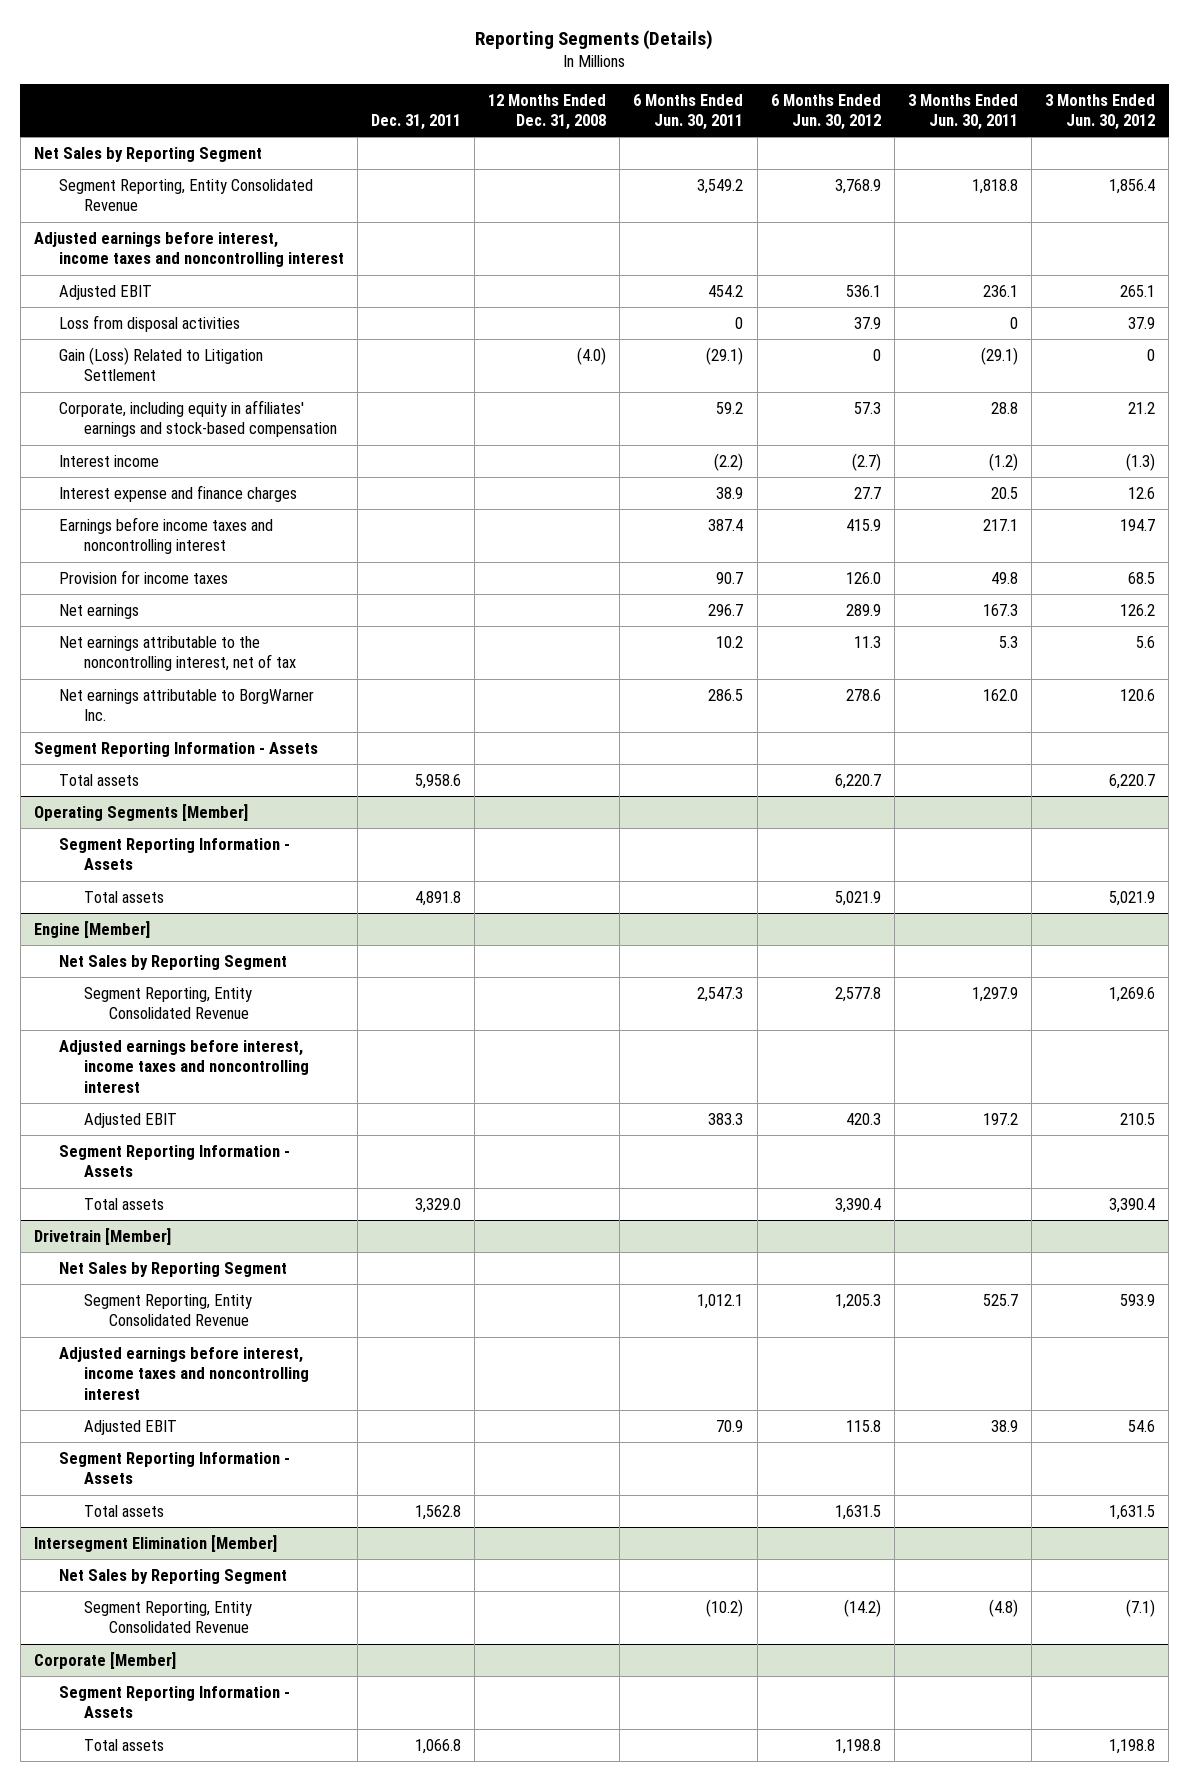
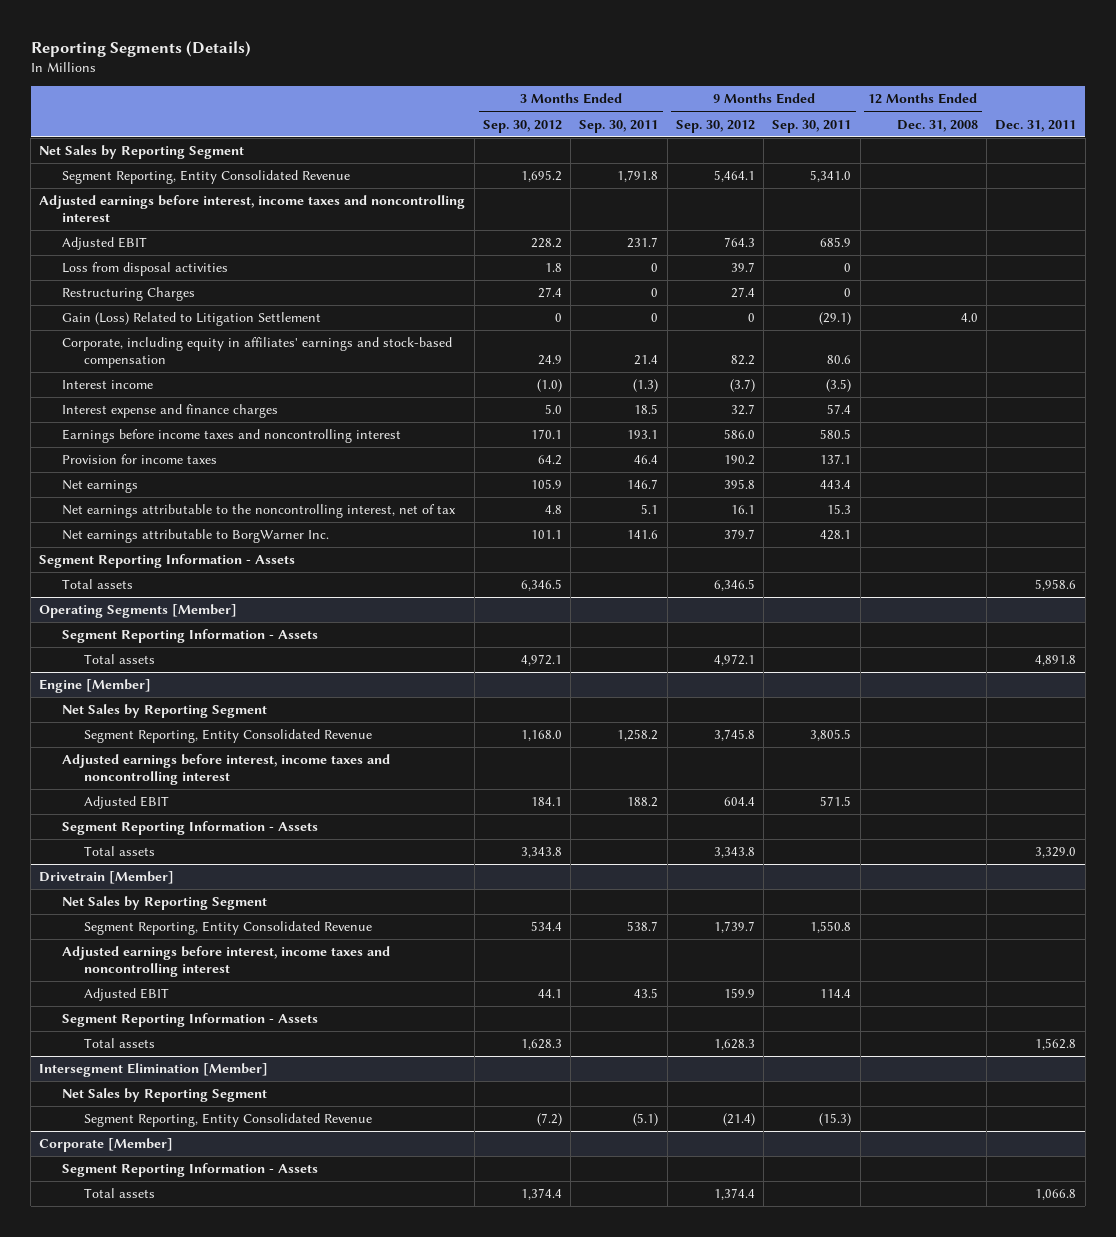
- | Dec. 31, 2011 | 12 Months Ended Dec. 31, 2008 | 6 Months Ended Jun. 30, 2011 | 6 Months Ended Jun. 30, 2012 | 3 Months Ended Jun. 30, 2011 | 3 Months Ended Jun. 30, 2012
+ | 3 Months Ended Sep. 30, 2012 | 3 Months Ended Sep. 30, 2011 | 9 Months Ended Sep. 30, 2012 | 9 Months Ended Sep. 30, 2011 | 12 Months Ended Dec. 31, 2008 | Dec. 31, 2011
- Gain (Loss) Related to Litigation Settlement | | (4.0) | (29.1) | 0 | (29.1) | 0
+ Restructuring Charges | 27.4 | 0 | 27.4 | 0 | |
+ Gain (Loss) Related to Litigation Settlement | 0 | 0 | 0 | (29.1) | 4.0 |

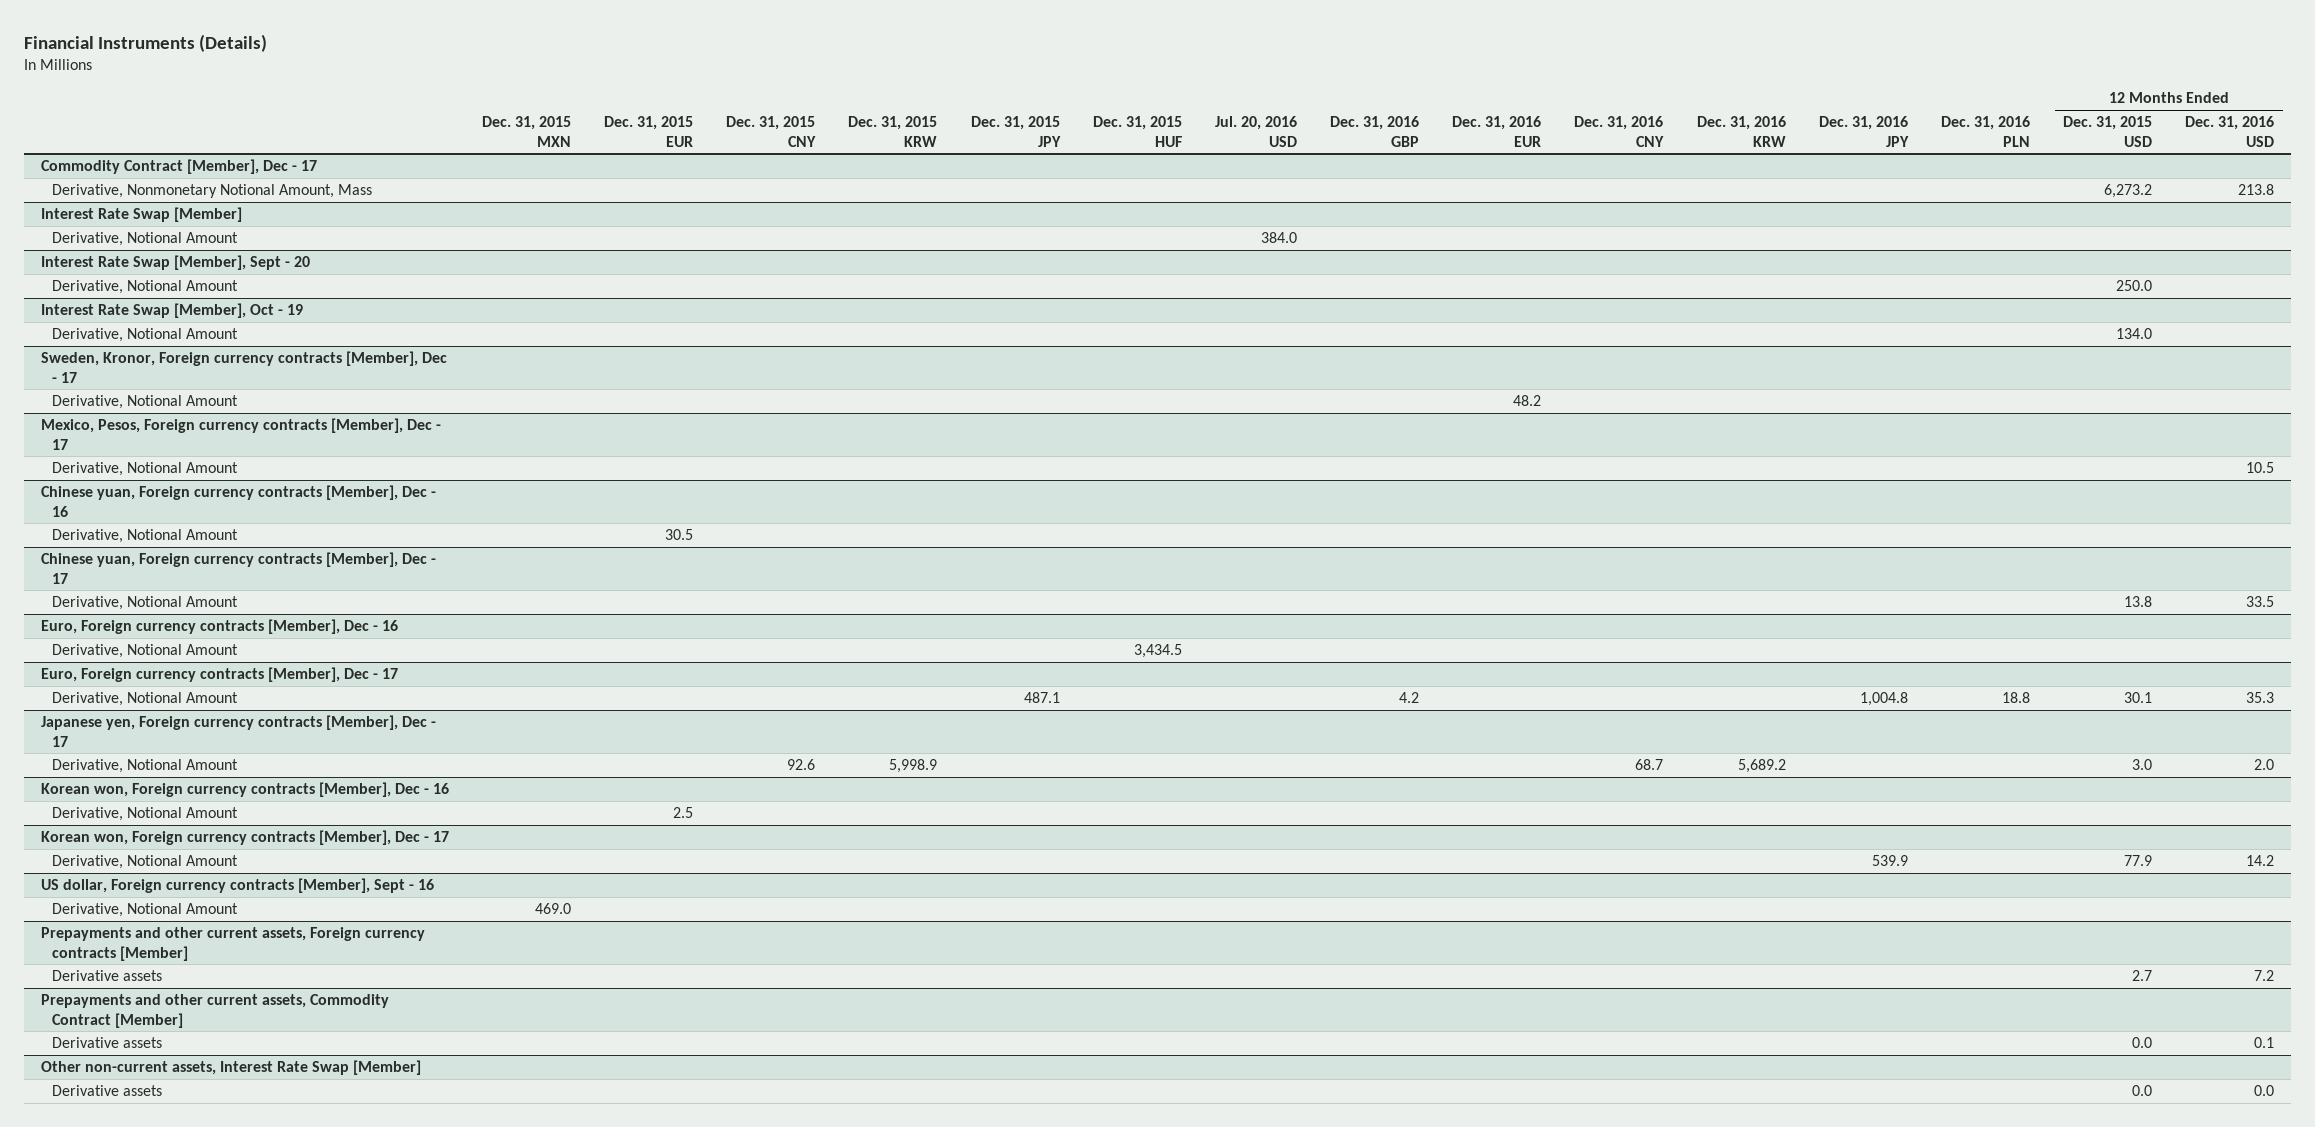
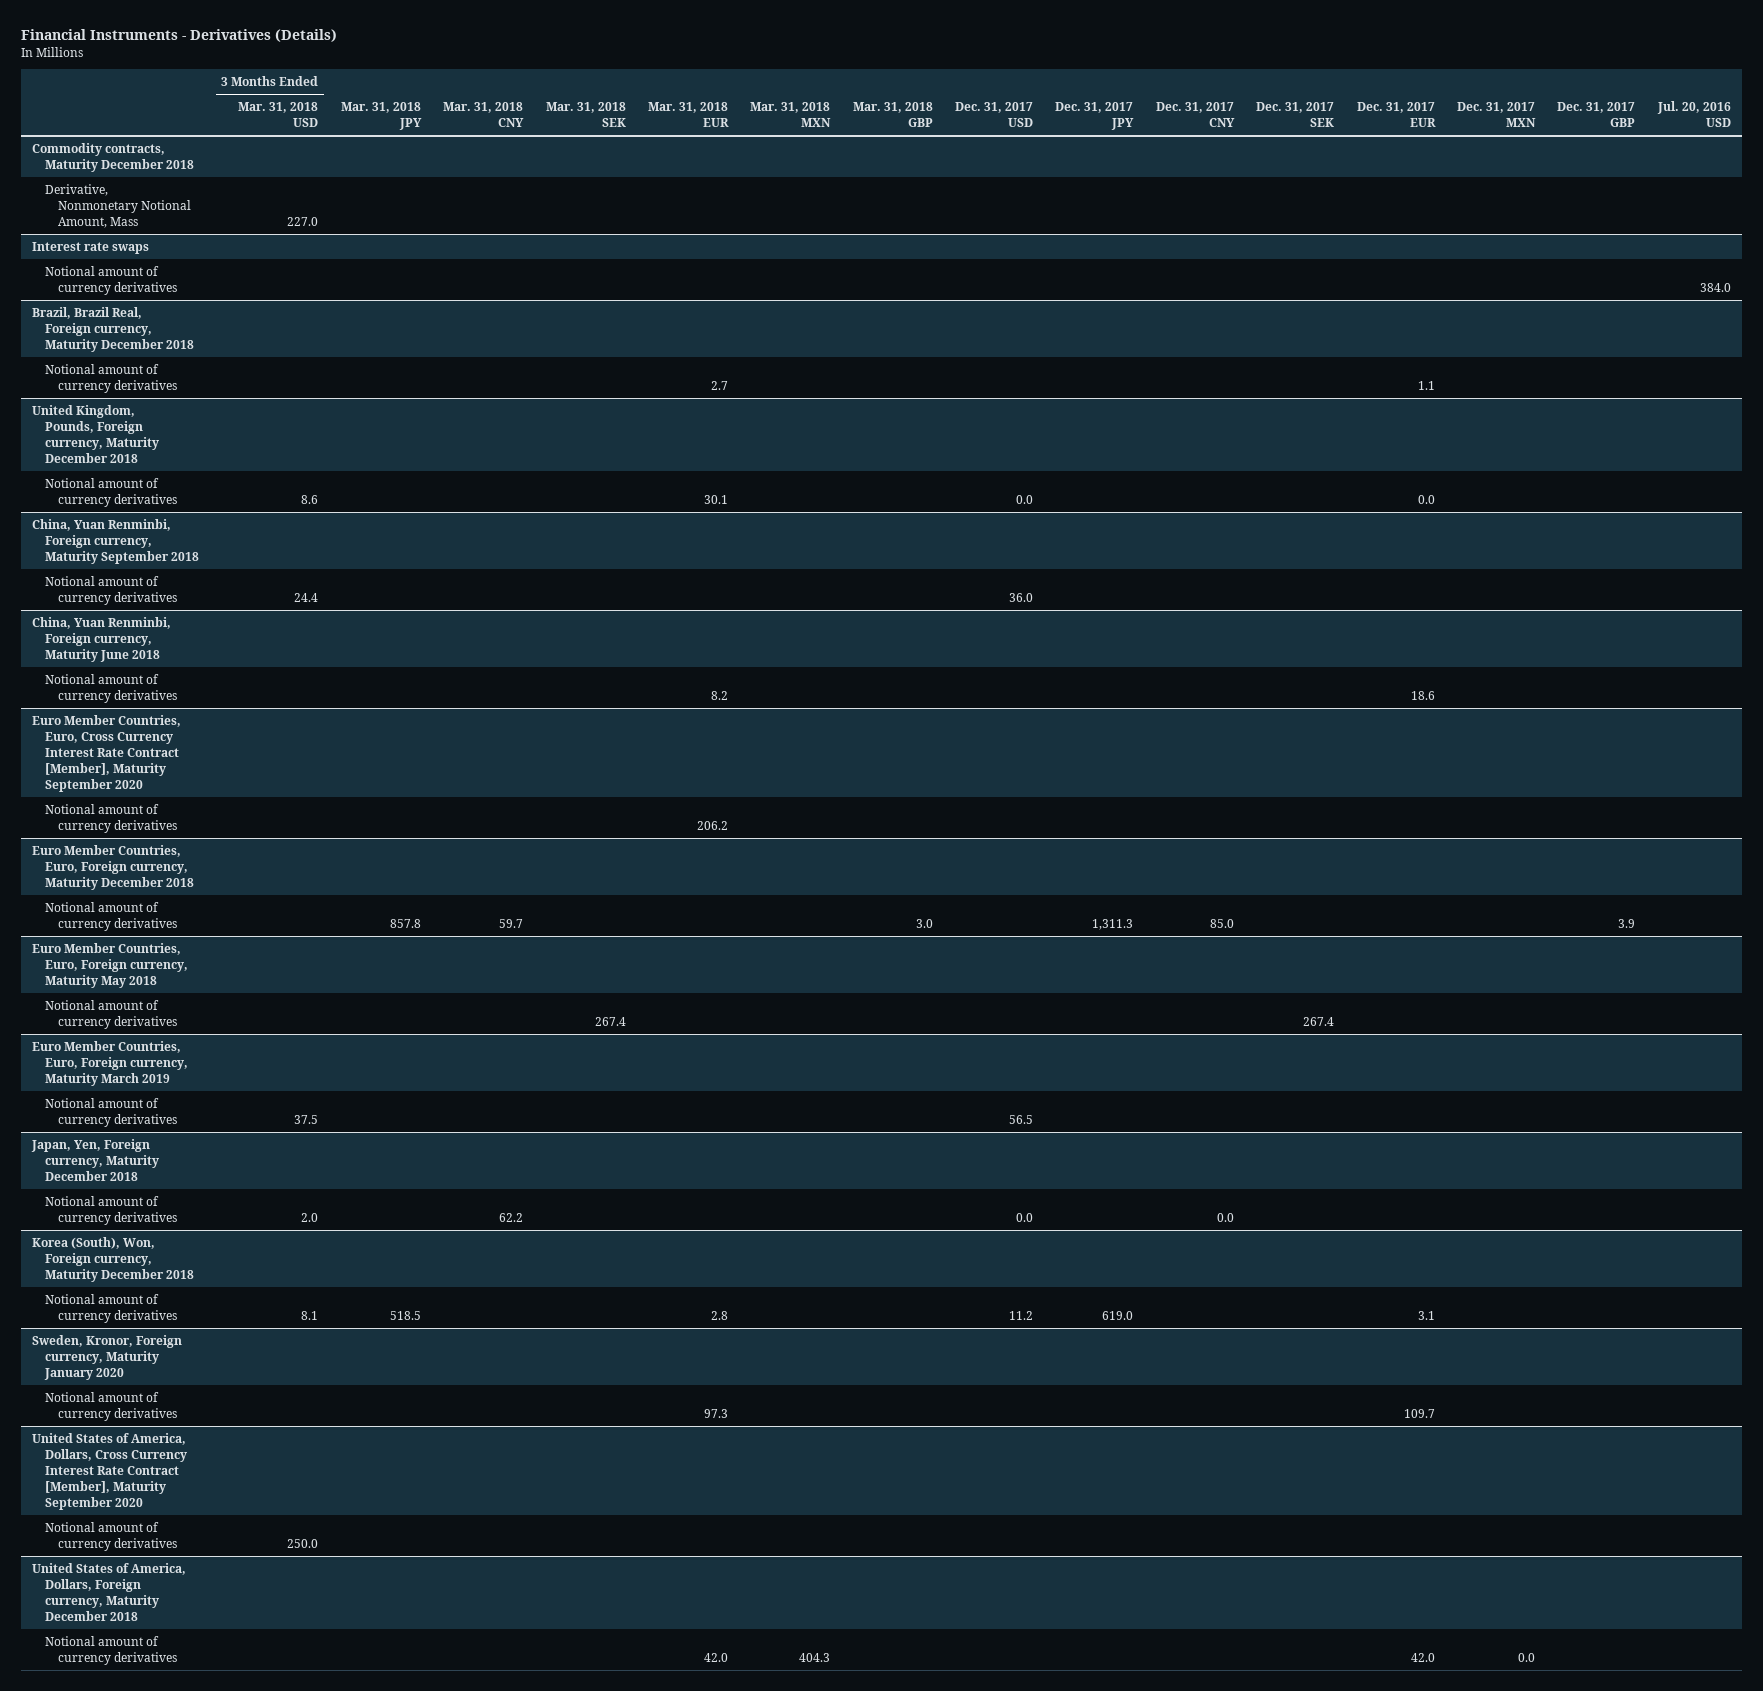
- Financial Instruments (Details)
+ Financial Instruments - Derivatives (Details)
- | Dec. 31, 2015 MXN | Dec. 31, 2015 EUR | Dec. 31, 2015 CNY | Dec. 31, 2015 KRW | Dec. 31, 2015 JPY | Dec. 31, 2015 HUF | Jul. 20, 2016 USD | Dec. 31, 2016 GBP | Dec. 31, 2016 EUR | Dec. 31, 2016 CNY | Dec. 31, 2016 KRW | Dec. 31, 2016 JPY | Dec. 31, 2016 PLN | 12 Months Ended Dec. 31, 2015 USD | 12 Months Ended Dec. 31, 2016 USD
+ | 3 Months Ended Mar. 31, 2018 USD | Mar. 31, 2018 JPY | Mar. 31, 2018 CNY | Mar. 31, 2018 SEK | Mar. 31, 2018 EUR | Mar. 31, 2018 MXN | Mar. 31, 2018 GBP | Dec. 31, 2017 USD | Dec. 31, 2017 JPY | Dec. 31, 2017 CNY | Dec. 31, 2017 SEK | Dec. 31, 2017 EUR | Dec. 31, 2017 MXN | Dec. 31, 2017 GBP | Jul. 20, 2016 USD
- Commodity Contract [Member], Dec - 17
- Derivative, Nonmonetary Notional Amount, Mass | | | | | | | | | | | | | | 6,273.2 | 213.8
- Interest Rate Swap [Member]
- Derivative, Notional Amount | | | | | | | 384.0 | | | | | | | |
- Interest Rate Swap [Member], Sept - 20
- Derivative, Notional Amount | | | | | | | | | | | | | | 250.0 |
- Interest Rate Swap [Member], Oct - 19
- Derivative, Notional Amount | | | | | | | | | | | | | | 134.0 |
- Sweden, Kronor, Foreign currency contracts [Member], Dec - 17
- Derivative, Notional Amount | | | | | | | | | 48.2 | | | | | |
- Mexico, Pesos, Foreign currency contracts [Member], Dec - 17
- Derivative, Notional Amount | | | | | | | | | | | | | | | 10.5
- Chinese yuan, Foreign currency contracts [Member], Dec - 16
- Derivative, Notional Amount | | 30.5 | | | | | | | | | | | | |
- Chinese yuan, Foreign currency contracts [Member], Dec - 17
- Derivative, Notional Amount | | | | | | | | | | | | | | 13.8 | 33.5
- Euro, Foreign currency contracts [Member], Dec - 16
- Derivative, Notional Amount | | | | | | 3,434.5 | | | | | | | | |
- Euro, Foreign currency contracts [Member], Dec - 17
- Derivative, Notional Amount | | | | | 487.1 | | | 4.2 | | | | 1,004.8 | 18.8 | 30.1 | 35.3
- Japanese yen, Foreign currency contracts [Member], Dec - 17
- Derivative, Notional Amount | | | 92.6 | 5,998.9 | | | | | | 68.7 | 5,689.2 | | | 3.0 | 2.0
- Korean won, Foreign currency contracts [Member], Dec - 16
- Derivative, Notional Amount | | 2.5 | | | | | | | | | | | | |
- Korean won, Foreign currency contracts [Member], Dec - 17
- Derivative, Notional Amount | | | | | | | | | | | | 539.9 | | 77.9 | 14.2
- US dollar, Foreign currency contracts [Member], Sept - 16
- Derivative, Notional Amount | 469.0 | | | | | | | | | | | | | |
- Prepayments and other current assets, Foreign currency contracts [Member]
- Derivative assets | | | | | | | | | | | | | | 2.7 | 7.2
- Prepayments and other current assets, Commodity Contract [Member]
- Derivative assets | | | | | | | | | | | | | | 0.0 | 0.1
- Other non-current assets, Interest Rate Swap [Member]
- Derivative assets | | | | | | | | | | | | | | 0.0 | 0.0
+ Commodity contracts, Maturity December 2018
+ Derivative, Nonmonetary Notional Amount, Mass | 227.0 | | | | | | | | | | | | | |
+ Interest rate swaps
+ Notional amount of currency derivatives | | | | | | | | | | | | | | | 384.0
+ Brazil, Brazil Real, Foreign currency, Maturity December 2018
+ Notional amount of currency derivatives | | | | | 2.7 | | | | | | | 1.1 | | |
+ United Kingdom, Pounds, Foreign currency, Maturity December 2018
+ Notional amount of currency derivatives | 8.6 | | | | 30.1 | | | 0.0 | | | | 0.0 | | |
+ China, Yuan Renminbi, Foreign currency, Maturity September 2018
+ Notional amount of currency derivatives | 24.4 | | | | | | | 36.0 | | | | | | |
+ China, Yuan Renminbi, Foreign currency, Maturity June 2018
+ Notional amount of currency derivatives | | | | | 8.2 | | | | | | | 18.6 | | |
+ Euro Member Countries, Euro, Cross Currency Interest Rate Contract [Member], Maturity September 2020
+ Notional amount of currency derivatives | | | | | 206.2 | | | | | | | | | |
+ Euro Member Countries, Euro, Foreign currency, Maturity December 2018
+ Notional amount of currency derivatives | | 857.8 | 59.7 | | | | 3.0 | | 1,311.3 | 85.0 | | | | 3.9 |
+ Euro Member Countries, Euro, Foreign currency, Maturity May 2018
+ Notional amount of currency derivatives | | | | 267.4 | | | | | | | 267.4 | | | |
+ Euro Member Countries, Euro, Foreign currency, Maturity March 2019
+ Notional amount of currency derivatives | 37.5 | | | | | | | 56.5 | | | | | | |
+ Japan, Yen, Foreign currency, Maturity December 2018
+ Notional amount of currency derivatives | 2.0 | | 62.2 | | | | | 0.0 | | 0.0 | | | | |
+ Korea (South), Won, Foreign currency, Maturity December 2018
+ Notional amount of currency derivatives | 8.1 | 518.5 | | | 2.8 | | | 11.2 | 619.0 | | | 3.1 | | |
+ Sweden, Kronor, Foreign currency, Maturity January 2020
+ Notional amount of currency derivatives | | | | | 97.3 | | | | | | | 109.7 | | |
+ United States of America, Dollars, Cross Currency Interest Rate Contract [Member], Maturity September 2020
+ Notional amount of currency derivatives | 250.0 | | | | | | | | | | | | | |
+ United States of America, Dollars, Foreign currency, Maturity December 2018
+ Notional amount of currency derivatives | | | | | 42.0 | 404.3 | | | | | | 42.0 | 0.0 | |

